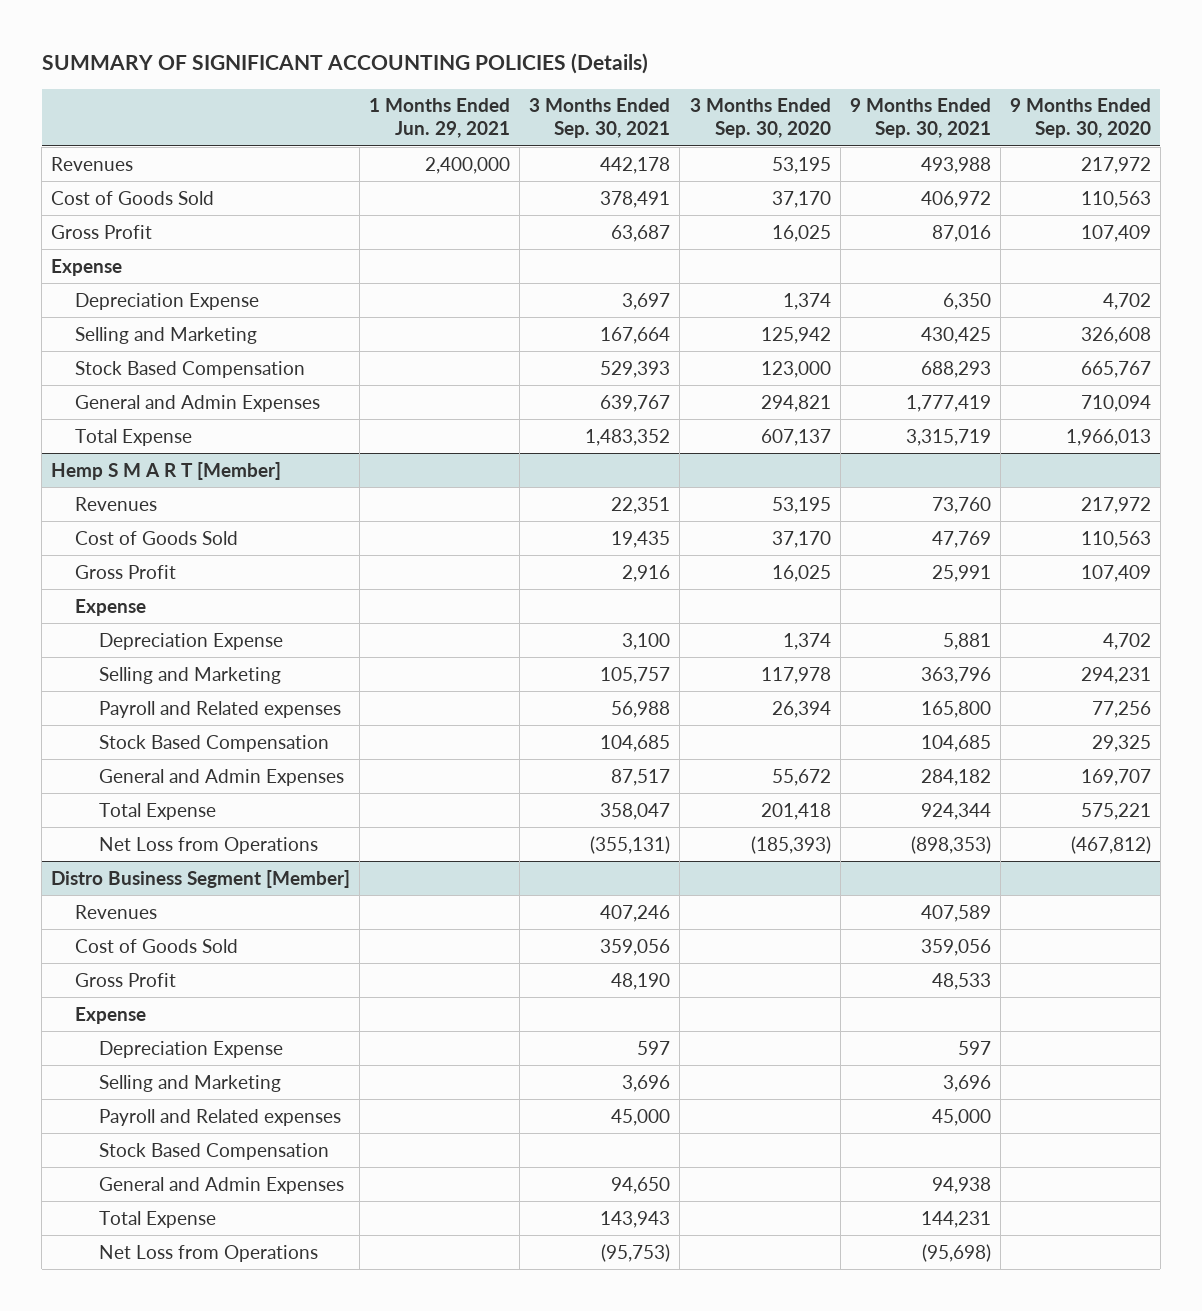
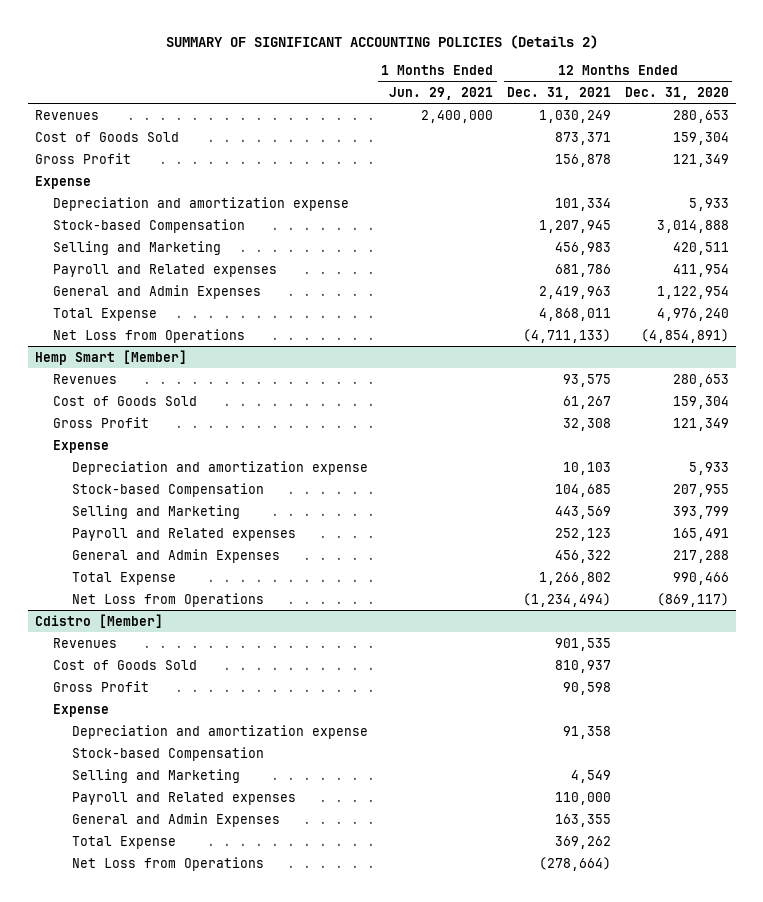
- SUMMARY OF SIGNIFICANT ACCOUNTING POLICIES (Details)
+ SUMMARY OF SIGNIFICANT ACCOUNTING POLICIES (Details 2)
- | 1 Months Ended Jun. 29, 2021 | 3 Months Ended Sep. 30, 2021 | 3 Months Ended Sep. 30, 2020 | 9 Months Ended Sep. 30, 2021 | 9 Months Ended Sep. 30, 2020
+ | 1 Months Ended Jun. 29, 2021 | 12 Months Ended Dec. 31, 2021 | 12 Months Ended Dec. 31, 2020
- Depreciation Expense | | 3,697 | 1,374 | 6,350 | 4,702
+ Depreciation and amortization expense | | 101,334 | 5,933
+ Stock-based Compensation | | 1,207,945 | 3,014,888
- Stock Based Compensation | | 529,393 | 123,000 | 688,293 | 665,767
+ Payroll and Related expenses | | 681,786 | 411,954
- Hemp S M A R T [Member]
- Revenues | | 22,351 | 53,195 | 73,760 | 217,972
- Cost of Goods Sold | | 19,435 | 37,170 | 47,769 | 110,563
- Gross Profit | | 2,916 | 16,025 | 25,991 | 107,409
- Expense
- Depreciation Expense | | 3,100 | 1,374 | 5,881 | 4,702
- Selling and Marketing | | 105,757 | 117,978 | 363,796 | 294,231
- Payroll and Related expenses | | 56,988 | 26,394 | 165,800 | 77,256
- Stock Based Compensation | | 104,685 | | 104,685 | 29,325
- General and Admin Expenses | | 87,517 | 55,672 | 284,182 | 169,707
- Total Expense | | 358,047 | 201,418 | 924,344 | 575,221
- Net Loss from Operations | | (355,131) | (185,393) | (898,353) | (467,812)
- Distro Business Segment [Member]
- Revenues | | 407,246 | | 407,589 |
- Cost of Goods Sold | | 359,056 | | 359,056 |
- Gross Profit | | 48,190 | | 48,533 |
- Expense
- Depreciation Expense | | 597 | | 597 |
- Selling and Marketing | | 3,696 | | 3,696 |
- Payroll and Related expenses | | 45,000 | | 45,000 |
- Stock Based Compensation
- General and Admin Expenses | | 94,650 | | 94,938 |
- Total Expense | | 143,943 | | 144,231 |
- Net Loss from Operations | | (95,753) | | (95,698) |
+ Net Loss from Operations | | (4,711,133) | (4,854,891)
+ Hemp Smart [Member]
+ Revenues | | 93,575 | 280,653
+ Cost of Goods Sold | | 61,267 | 159,304
+ Gross Profit | | 32,308 | 121,349
+ Expense
+ Depreciation and amortization expense | | 10,103 | 5,933
+ Stock-based Compensation | | 104,685 | 207,955
+ Selling and Marketing | | 443,569 | 393,799
+ Payroll and Related expenses | | 252,123 | 165,491
+ General and Admin Expenses | | 456,322 | 217,288
+ Total Expense | | 1,266,802 | 990,466
+ Net Loss from Operations | | (1,234,494) | (869,117)
+ Cdistro [Member]
+ Revenues | | 901,535 |
+ Cost of Goods Sold | | 810,937 |
+ Gross Profit | | 90,598 |
+ Expense
+ Depreciation and amortization expense | | 91,358 |
+ Stock-based Compensation
+ Selling and Marketing | | 4,549 |
+ Payroll and Related expenses | | 110,000 |
+ General and Admin Expenses | | 163,355 |
+ Total Expense | | 369,262 |
+ Net Loss from Operations | | (278,664) |

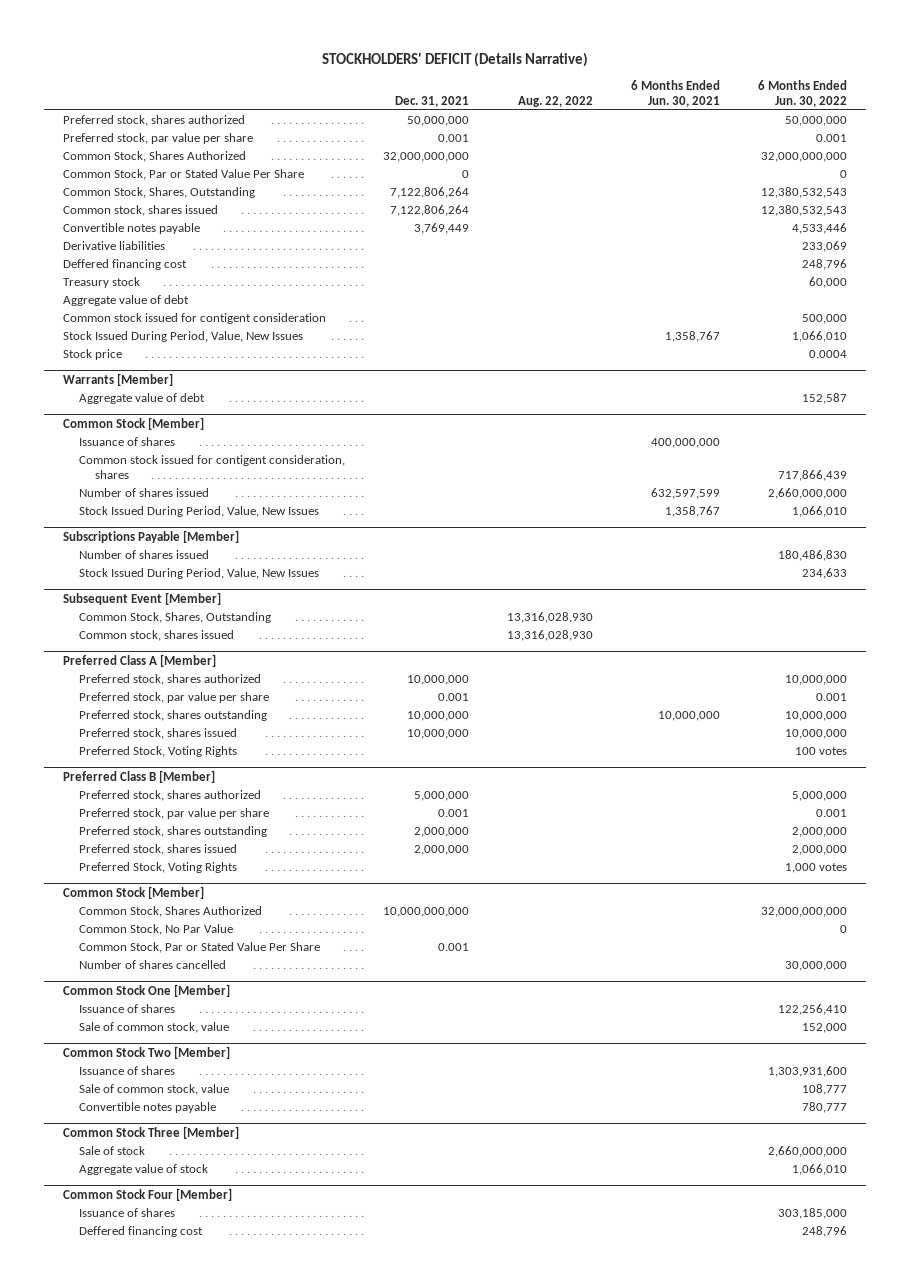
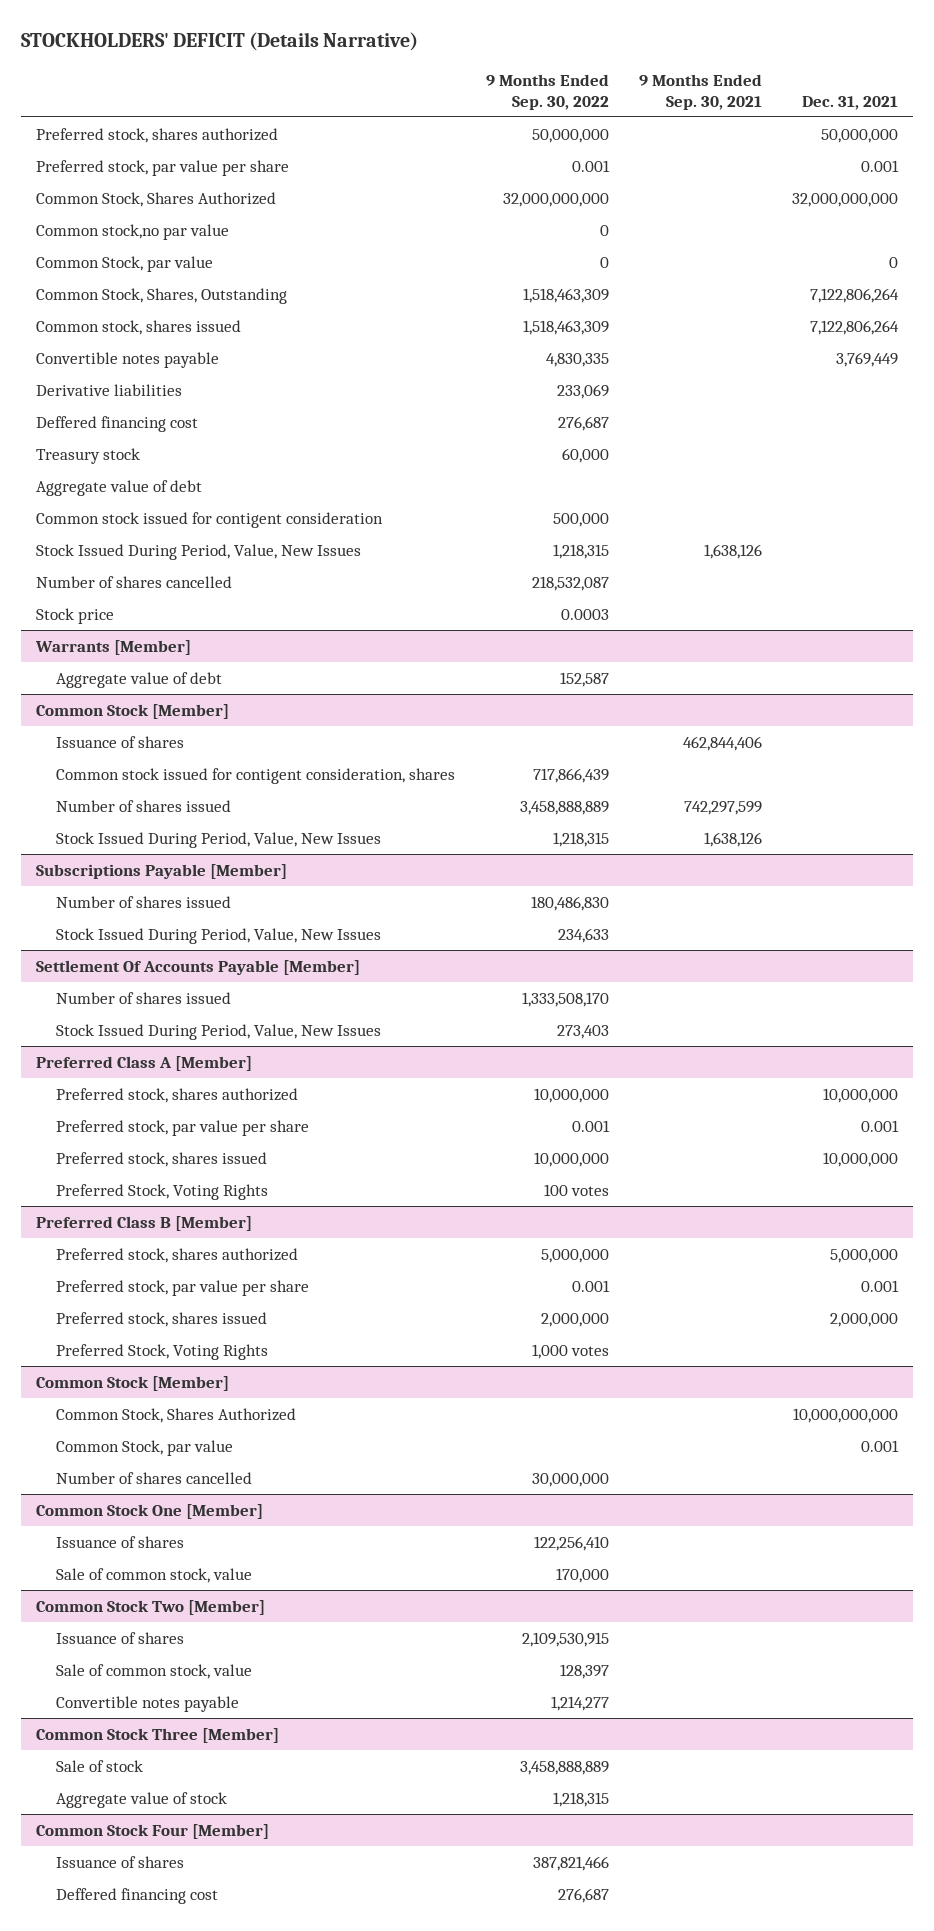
- | Dec. 31, 2021 | Aug. 22, 2022 | 6 Months Ended Jun. 30, 2021 | 6 Months Ended Jun. 30, 2022
+ | 9 Months Ended Sep. 30, 2022 | 9 Months Ended Sep. 30, 2021 | Dec. 31, 2021
- Common Stock, Par or Stated Value Per Share | 0 | | | 0
+ Common stock,no par value | 0 | |
+ Common Stock, par value | 0 | | 0
+ Number of shares cancelled | 218,532,087 | |
- Subsequent Event [Member]
- Common Stock, Shares, Outstanding | | 13,316,028,930 | |
- Common stock, shares issued | | 13,316,028,930 | |
+ Settlement Of Accounts Payable [Member]
+ Number of shares issued | 1,333,508,170 | |
+ Stock Issued During Period, Value, New Issues | 273,403 | |
@ Preferred Class A [Member]
- Preferred stock, shares outstanding | 10,000,000 | | 10,000,000 | 10,000,000
@ Preferred Class B [Member]
- Preferred stock, shares outstanding | 2,000,000 | | | 2,000,000
@ Common Stock [Member]
- Common Stock, No Par Value | | | | 0
- Common Stock, Par or Stated Value Per Share | 0.001 | | |
+ Common Stock, par value | | | 0.001

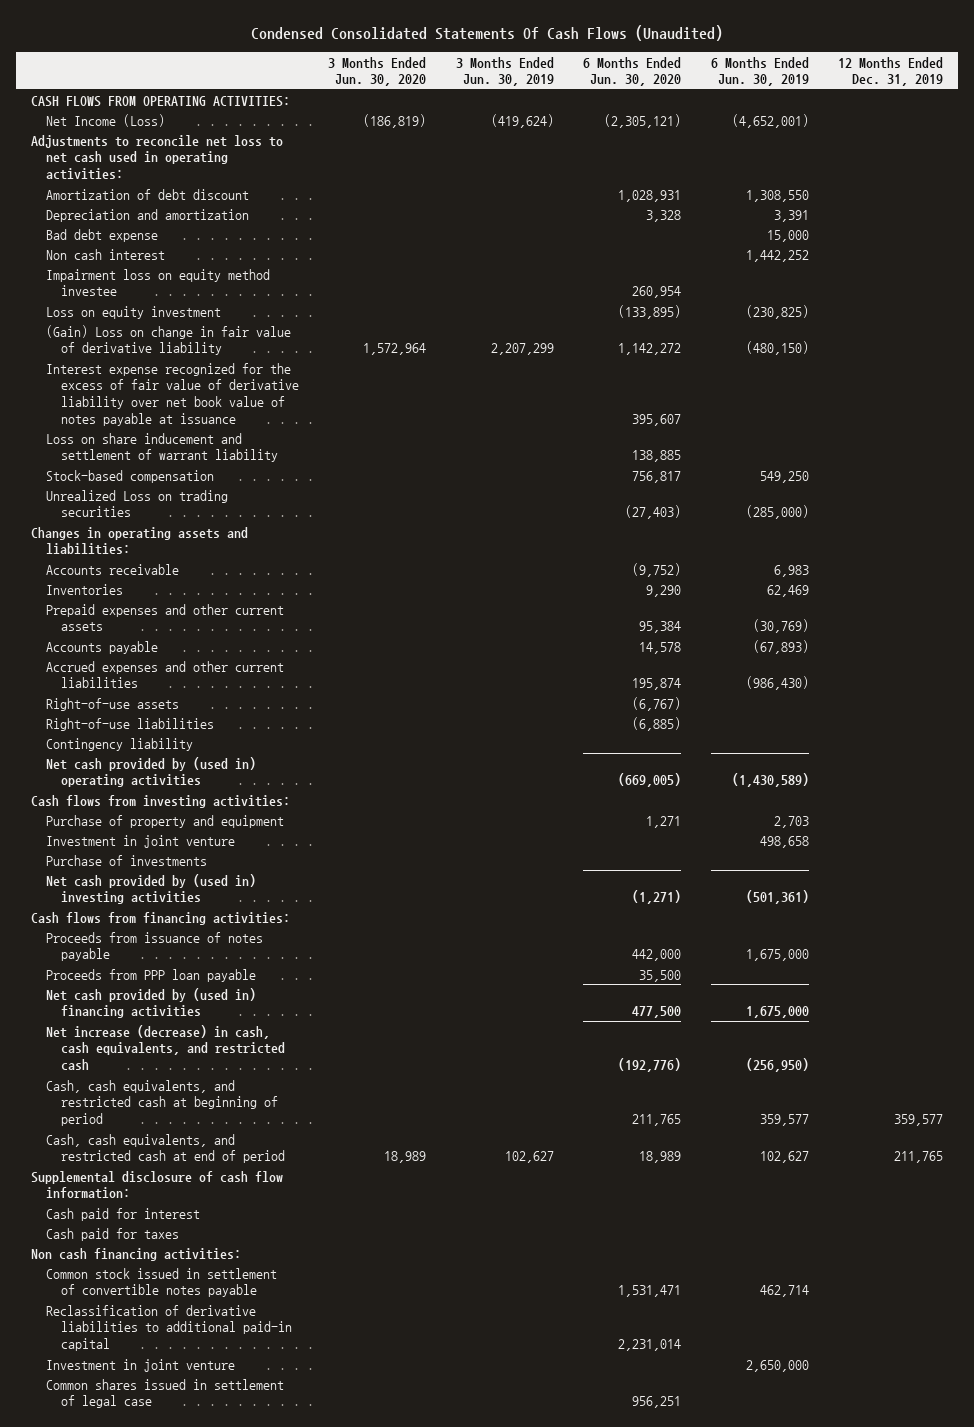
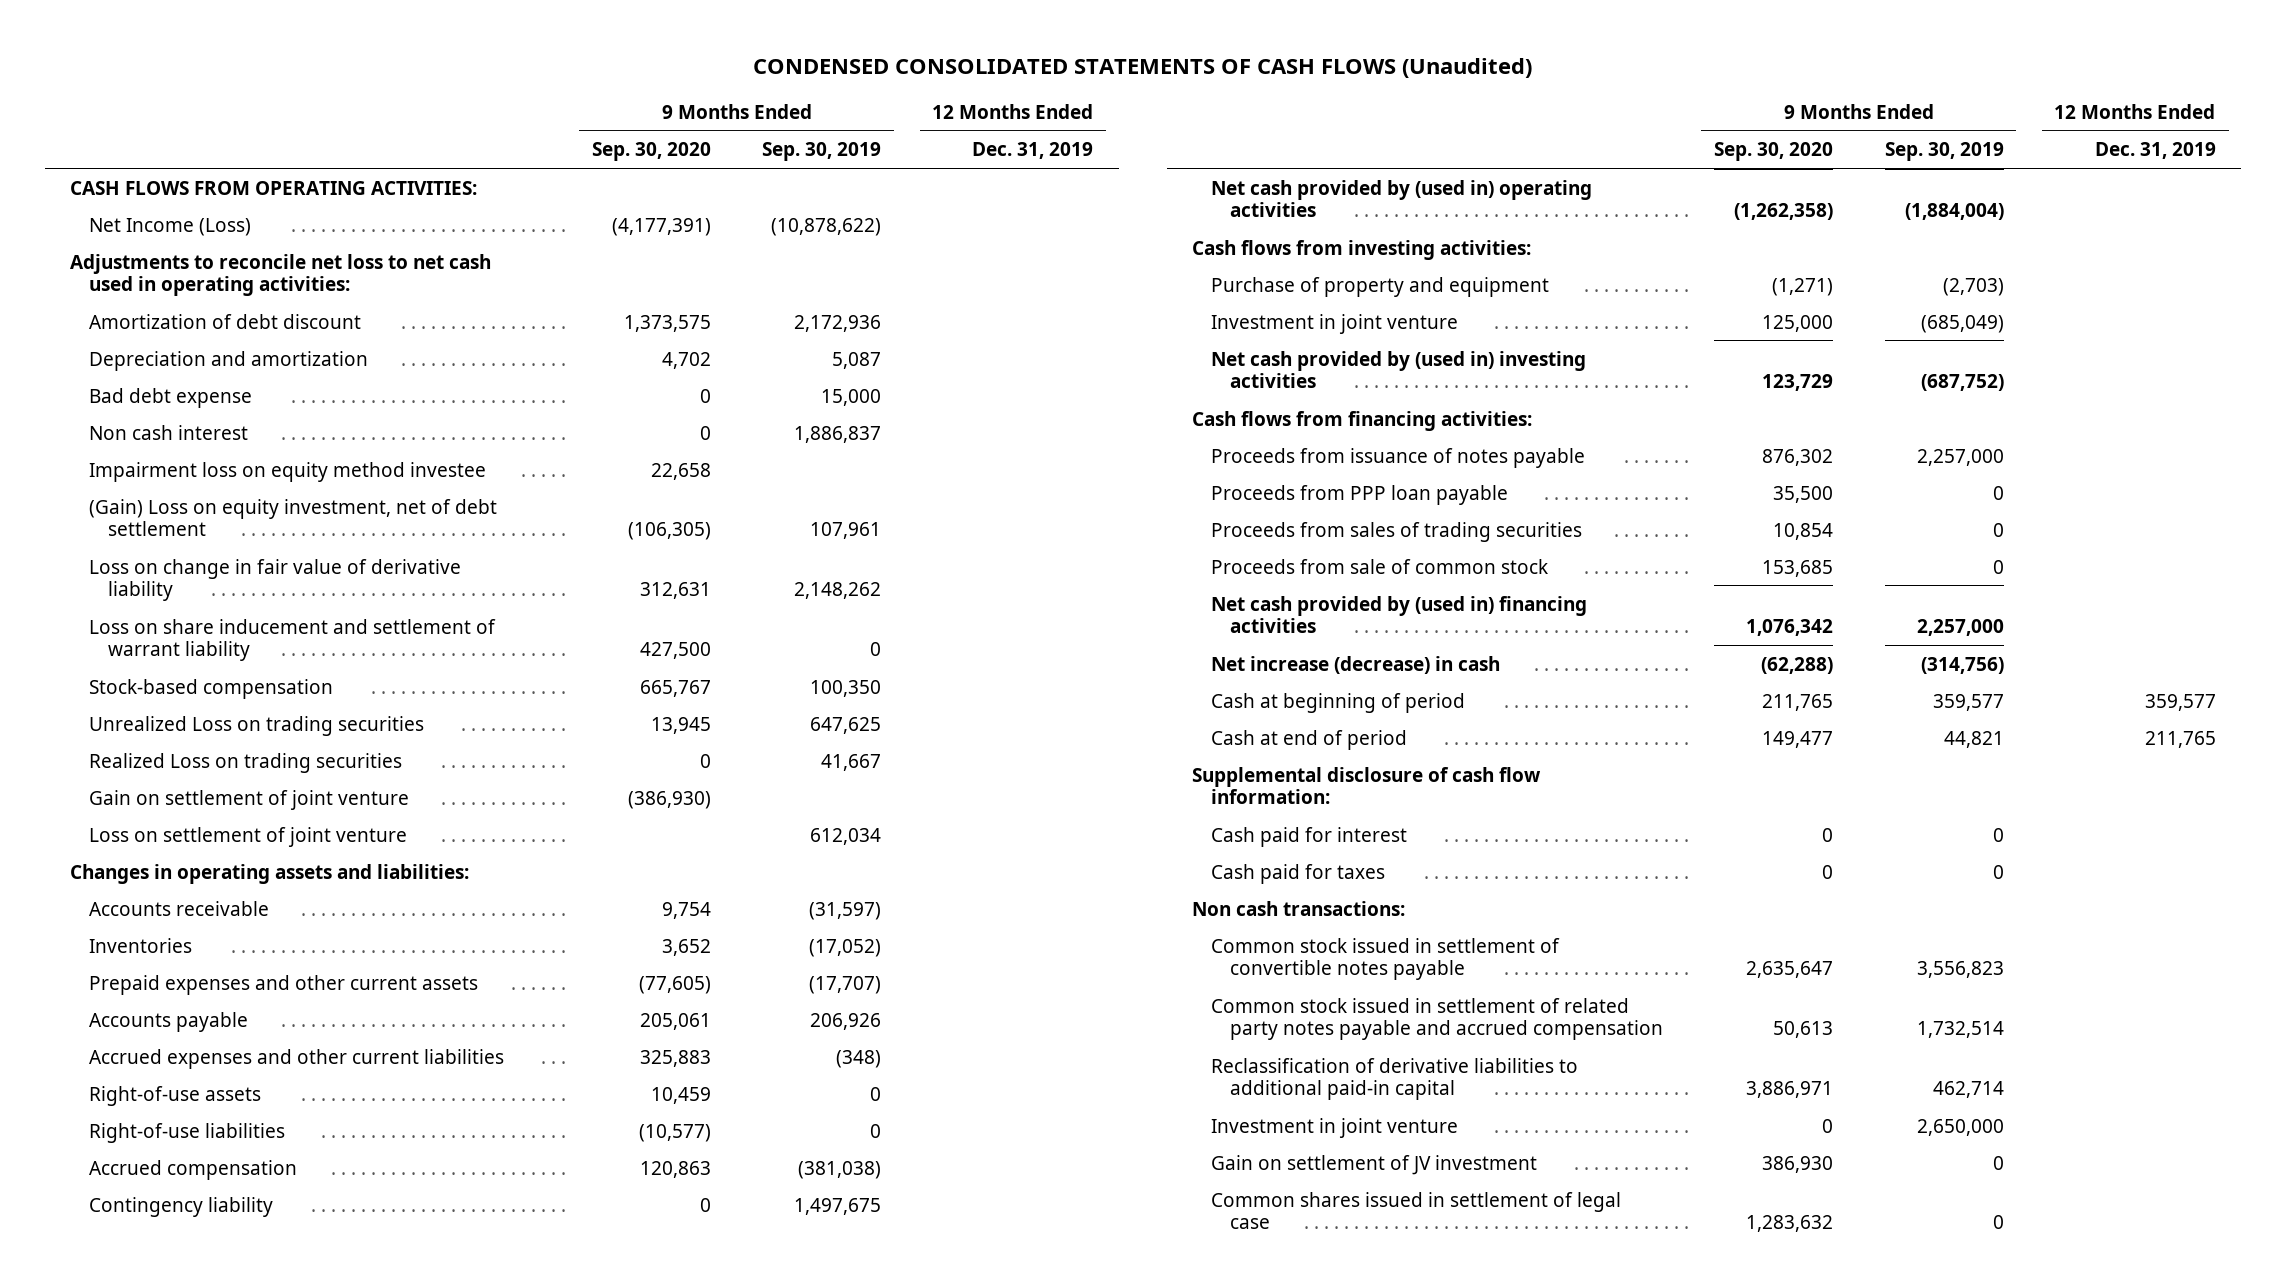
- Condensed Consolidated Statements Of Cash Flows (Unaudited)
+ CONDENSED CONSOLIDATED STATEMENTS OF CASH FLOWS (Unaudited)
- | 3 Months Ended Jun. 30, 2020 | 3 Months Ended Jun. 30, 2019 | 6 Months Ended Jun. 30, 2020 | 6 Months Ended Jun. 30, 2019 | 12 Months Ended Dec. 31, 2019
+ | 9 Months Ended Sep. 30, 2020 | 9 Months Ended Sep. 30, 2019 | 12 Months Ended Dec. 31, 2019
- Loss on equity investment | | | (133,895) | (230,825) |
- (Gain) Loss on change in fair value of derivative liability | 1,572,964 | 2,207,299 | 1,142,272 | (480,150) |
- Interest expense recognized for the excess of fair value of derivative liability over net book value of notes payable at issuance | | | 395,607 | |
+ (Gain) Loss on equity investment, net of debt settlement | (106,305) | 107,961 |
+ Loss on change in fair value of derivative liability | 312,631 | 2,148,262 |
+ Realized Loss on trading securities | 0 | 41,667 |
+ Gain on settlement of joint venture | (386,930) | |
+ Loss on settlement of joint venture | | 612,034 |
+ Accrued compensation | 120,863 | (381,038) |
- Purchase of investments
+ Proceeds from sales of trading securities | 10,854 | 0 |
+ Proceeds from sale of common stock | 153,685 | 0 |
- Net increase (decrease) in cash, cash equivalents, and restricted cash | | | (192,776) | (256,950) |
- Cash, cash equivalents, and restricted cash at beginning of period | | | 211,765 | 359,577 | 359,577
- Cash, cash equivalents, and restricted cash at end of period | 18,989 | 102,627 | 18,989 | 102,627 | 211,765
+ Net increase (decrease) in cash | (62,288) | (314,756) |
+ Cash at beginning of period | 211,765 | 359,577 | 359,577
+ Cash at end of period | 149,477 | 44,821 | 211,765
- Non cash financing activities:
+ Non cash transactions:
+ Common stock issued in settlement of related party notes payable and accrued compensation | 50,613 | 1,732,514 |
+ Gain on settlement of JV investment | 386,930 | 0 |

